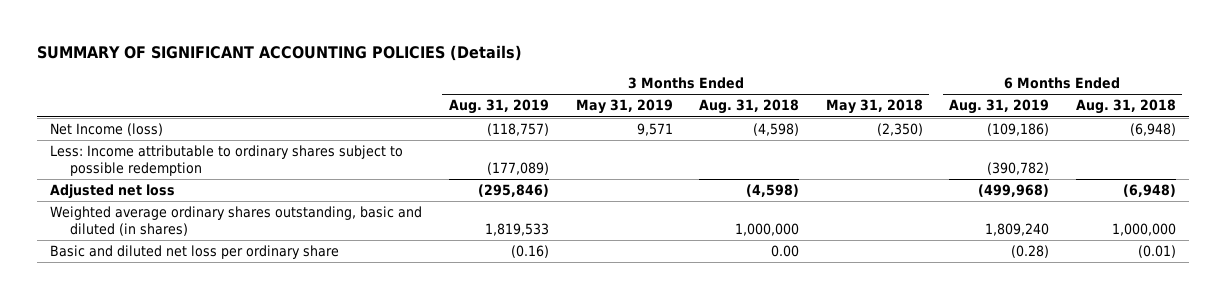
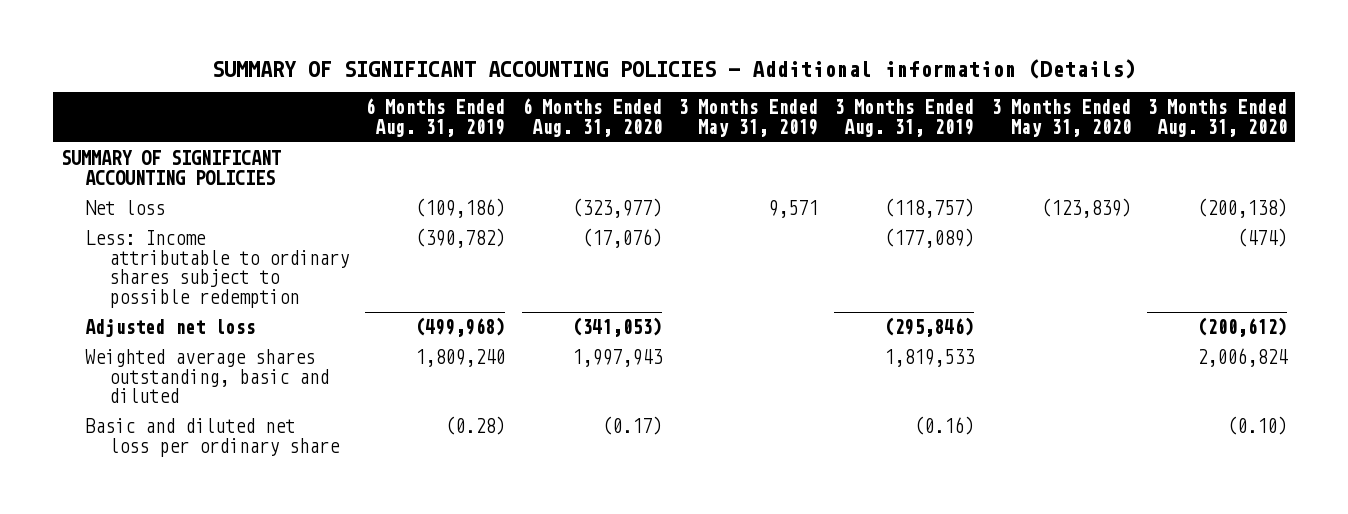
- SUMMARY OF SIGNIFICANT ACCOUNTING POLICIES (Details)
+ SUMMARY OF SIGNIFICANT ACCOUNTING POLICIES - Additional information (Details)
- | 3 Months Ended Aug. 31, 2019 | 3 Months Ended May 31, 2019 | 3 Months Ended Aug. 31, 2018 | 3 Months Ended May 31, 2018 | 6 Months Ended Aug. 31, 2019 | 6 Months Ended Aug. 31, 2018
+ | 6 Months Ended Aug. 31, 2019 | 6 Months Ended Aug. 31, 2020 | 3 Months Ended May 31, 2019 | 3 Months Ended Aug. 31, 2019 | 3 Months Ended May 31, 2020 | 3 Months Ended Aug. 31, 2020
- Net Income (loss) | (118,757) | 9,571 | (4,598) | (2,350) | (109,186) | (6,948)
+ SUMMARY OF SIGNIFICANT ACCOUNTING POLICIES
+ Net loss | (109,186) | (323,977) | 9,571 | (118,757) | (123,839) | (200,138)
- Weighted average ordinary shares outstanding, basic and diluted (in shares) | 1,819,533 | | 1,000,000 | | 1,809,240 | 1,000,000
+ Weighted average shares outstanding, basic and diluted | 1,809,240 | 1,997,943 | | 1,819,533 | | 2,006,824

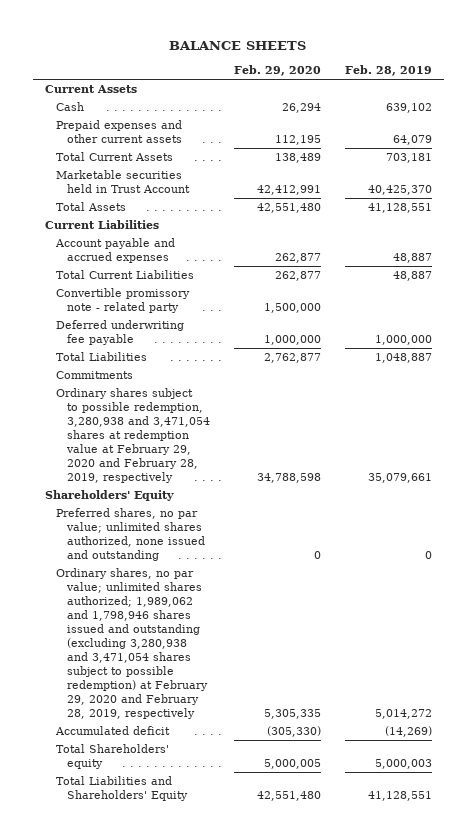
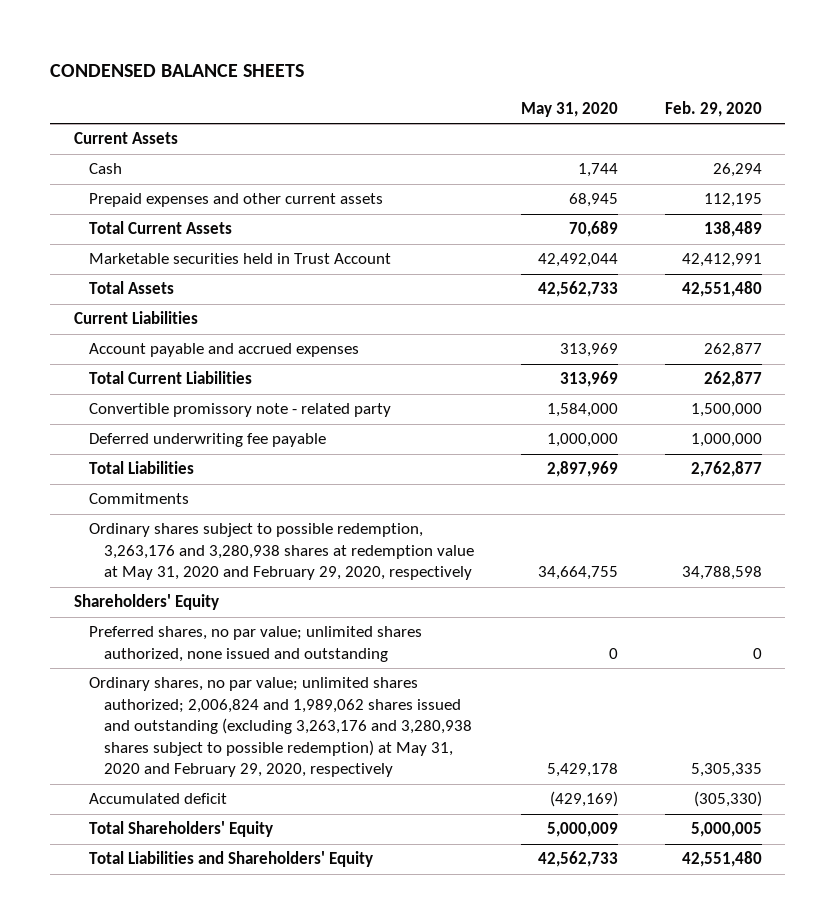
- BALANCE SHEETS
+ CONDENSED BALANCE SHEETS
- | Feb. 29, 2020 | Feb. 28, 2019
+ | May 31, 2020 | Feb. 29, 2020
- Ordinary shares subject to possible redemption, 3,280,938 and 3,471,054 shares at redemption value at February 29, 2020 and February 28, 2019, respectively | 34,788,598 | 35,079,661
+ Ordinary shares subject to possible redemption, 3,263,176 and 3,280,938 shares at redemption value at May 31, 2020 and February 29, 2020, respectively | 34,664,755 | 34,788,598
- Ordinary shares, no par value; unlimited shares authorized; 1,989,062 and 1,798,946 shares issued and outstanding (excluding 3,280,938 and 3,471,054 shares subject to possible redemption) at February 29, 2020 and February 28, 2019, respectively | 5,305,335 | 5,014,272
+ Ordinary shares, no par value; unlimited shares authorized; 2,006,824 and 1,989,062 shares issued and outstanding (excluding 3,263,176 and 3,280,938 shares subject to possible redemption) at May 31, 2020 and February 29, 2020, respectively | 5,429,178 | 5,305,335
- Total Shareholders' equity | 5,000,005 | 5,000,003
+ Total Shareholders' Equity | 5,000,009 | 5,000,005

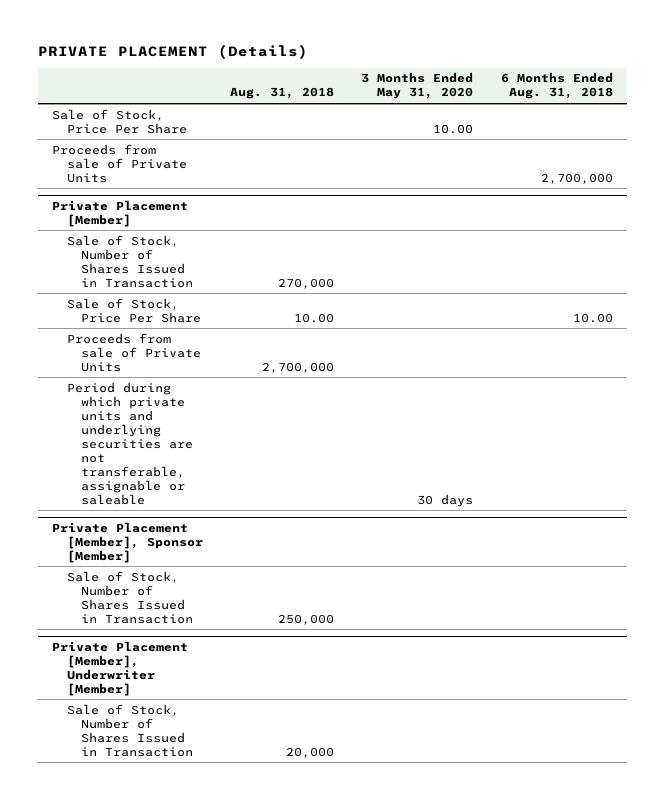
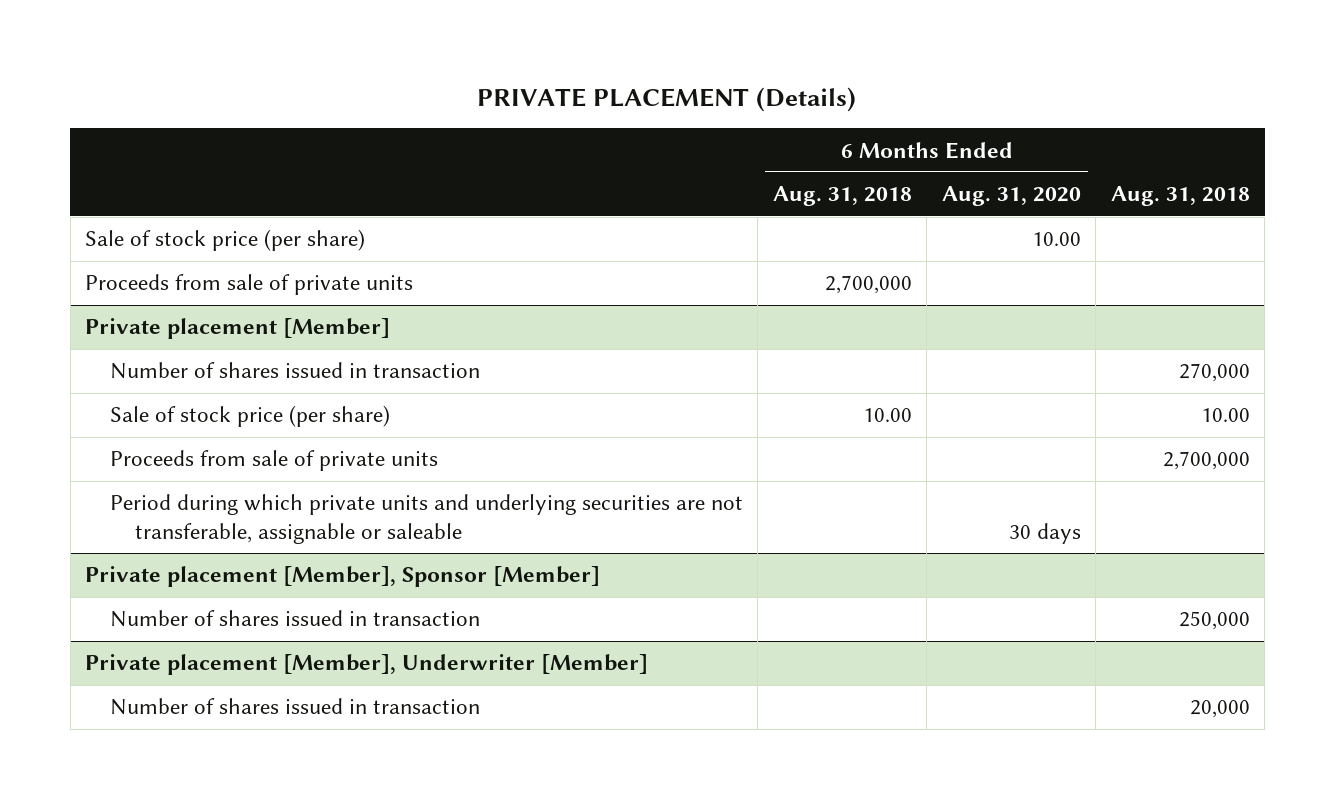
- | Aug. 31, 2018 | 3 Months Ended May 31, 2020 | 6 Months Ended Aug. 31, 2018
+ | 6 Months Ended Aug. 31, 2018 | 6 Months Ended Aug. 31, 2020 | Aug. 31, 2018
- Sale of Stock, Price Per Share | | 10.00 |
- Proceeds from sale of Private Units | | | 2,700,000
- Private Placement [Member]
- Sale of Stock, Number of Shares Issued in Transaction | 270,000 | |
- Sale of Stock, Price Per Share | 10.00 | | 10.00
- Proceeds from sale of Private Units | 2,700,000 | |
+ Sale of stock price (per share) | | 10.00 |
+ Proceeds from sale of private units | 2,700,000 | |
+ Private placement [Member]
+ Number of shares issued in transaction | | | 270,000
+ Sale of stock price (per share) | 10.00 | | 10.00
+ Proceeds from sale of private units | | | 2,700,000
- Private Placement [Member], Sponsor [Member]
- Sale of Stock, Number of Shares Issued in Transaction | 250,000 | |
- Private Placement [Member], Underwriter [Member]
- Sale of Stock, Number of Shares Issued in Transaction | 20,000 | |
+ Private placement [Member], Sponsor [Member]
+ Number of shares issued in transaction | | | 250,000
+ Private placement [Member], Underwriter [Member]
+ Number of shares issued in transaction | | | 20,000

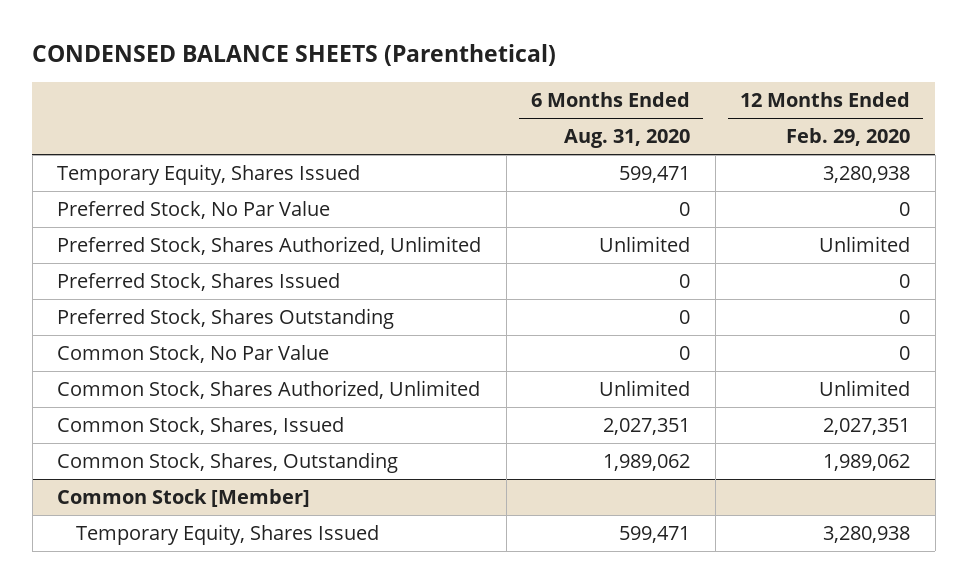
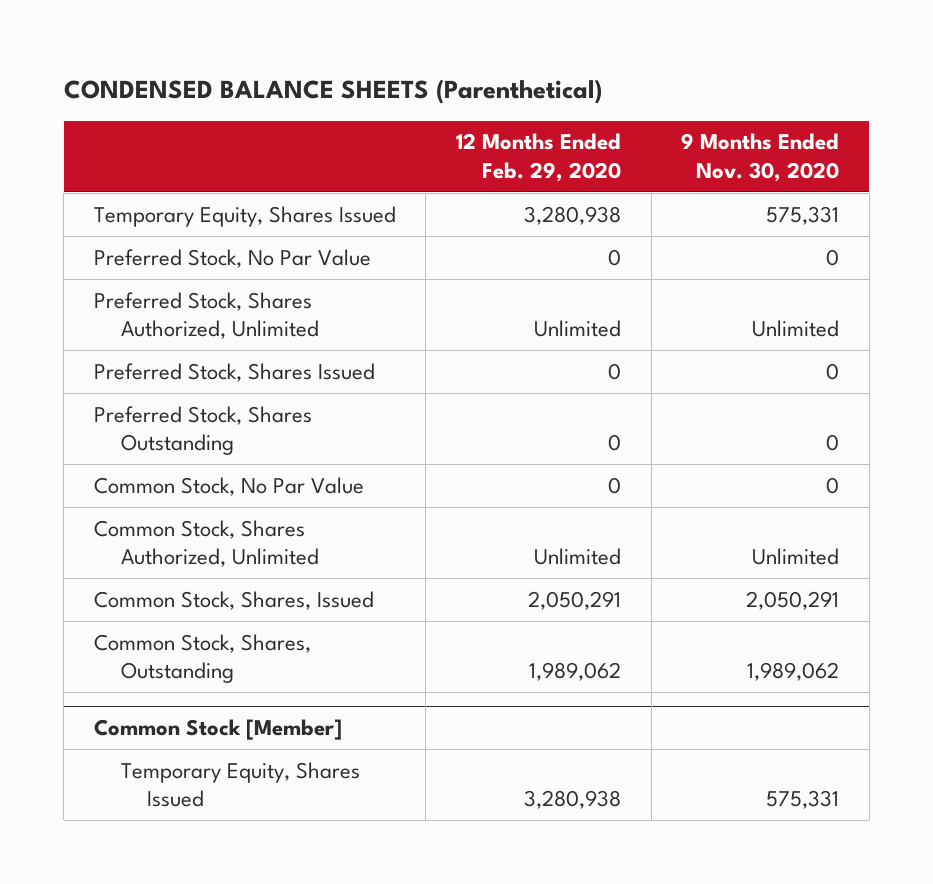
- | 6 Months Ended Aug. 31, 2020 | 12 Months Ended Feb. 29, 2020
+ | 12 Months Ended Feb. 29, 2020 | 9 Months Ended Nov. 30, 2020
- Common Stock, Shares, Issued | 2,027,351 | 2,027,351
+ Common Stock, Shares, Issued | 2,050,291 | 2,050,291

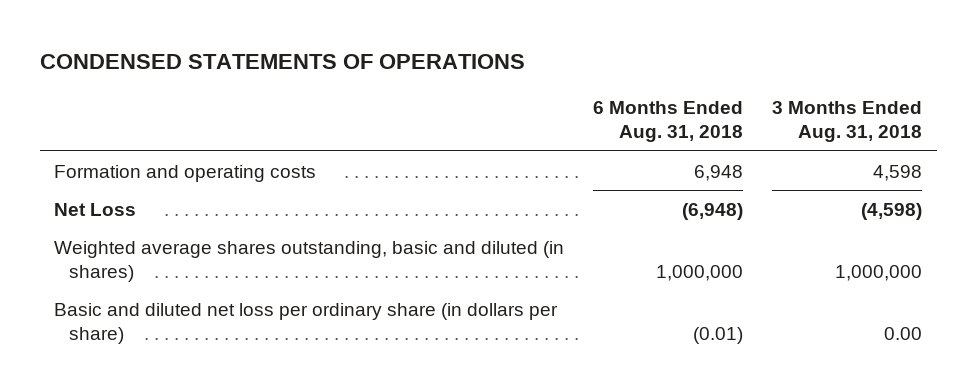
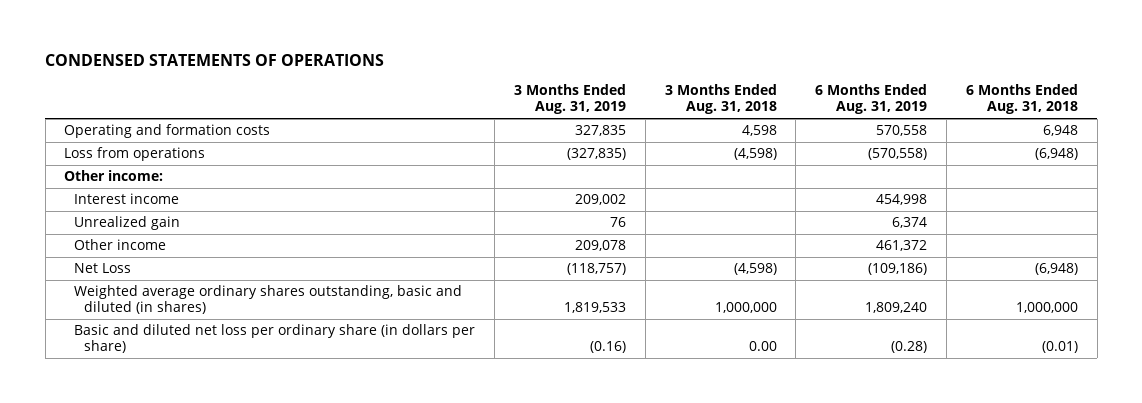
- | 6 Months Ended Aug. 31, 2018 | 3 Months Ended Aug. 31, 2018
+ | 3 Months Ended Aug. 31, 2019 | 3 Months Ended Aug. 31, 2018 | 6 Months Ended Aug. 31, 2019 | 6 Months Ended Aug. 31, 2018
- Formation and operating costs | 6,948 | 4,598
+ Operating and formation costs | 327,835 | 4,598 | 570,558 | 6,948
+ Loss from operations | (327,835) | (4,598) | (570,558) | (6,948)
+ Other income:
+ Interest income | 209,002 | | 454,998 |
+ Unrealized gain | 76 | | 6,374 |
+ Other income | 209,078 | | 461,372 |
- Weighted average shares outstanding, basic and diluted (in shares) | 1,000,000 | 1,000,000
+ Weighted average ordinary shares outstanding, basic and diluted (in shares) | 1,819,533 | 1,000,000 | 1,809,240 | 1,000,000

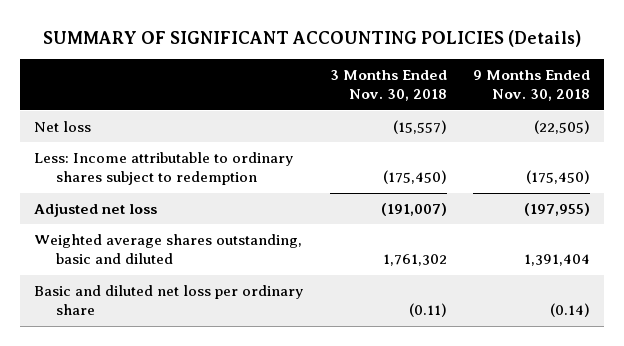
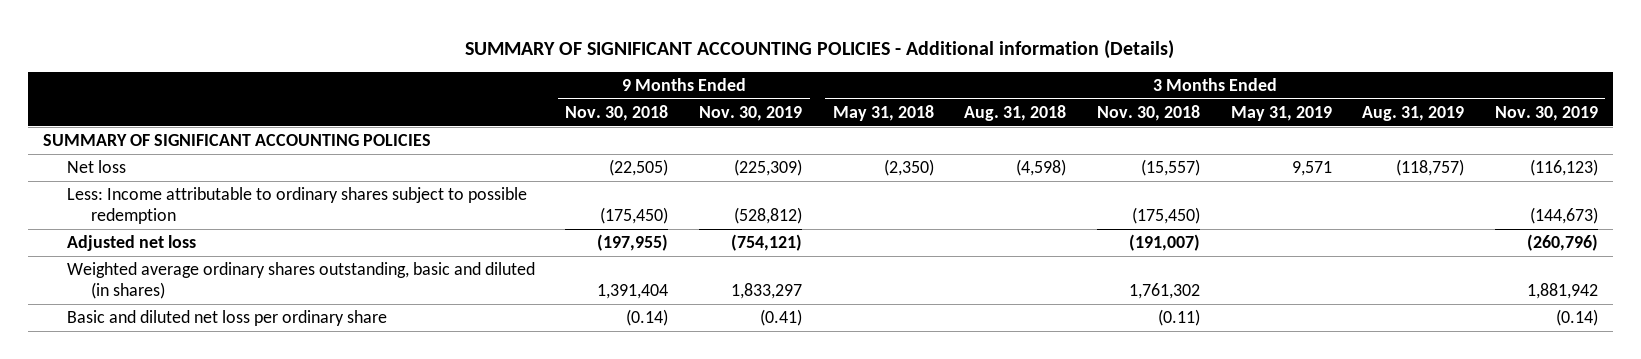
- SUMMARY OF SIGNIFICANT ACCOUNTING POLICIES (Details)
+ SUMMARY OF SIGNIFICANT ACCOUNTING POLICIES - Additional information (Details)
- | 3 Months Ended Nov. 30, 2018 | 9 Months Ended Nov. 30, 2018
+ | 9 Months Ended Nov. 30, 2018 | 9 Months Ended Nov. 30, 2019 | 3 Months Ended May 31, 2018 | 3 Months Ended Aug. 31, 2018 | 3 Months Ended Nov. 30, 2018 | 3 Months Ended May 31, 2019 | 3 Months Ended Aug. 31, 2019 | 3 Months Ended Nov. 30, 2019
+ SUMMARY OF SIGNIFICANT ACCOUNTING POLICIES
- Less: Income attributable to ordinary shares subject to redemption | (175,450) | (175,450)
+ Less: Income attributable to ordinary shares subject to possible redemption | (175,450) | (528,812) | | | (175,450) | | | (144,673)
- Weighted average shares outstanding, basic and diluted | 1,761,302 | 1,391,404
+ Weighted average ordinary shares outstanding, basic and diluted (in shares) | 1,391,404 | 1,833,297 | | | 1,761,302 | | | 1,881,942

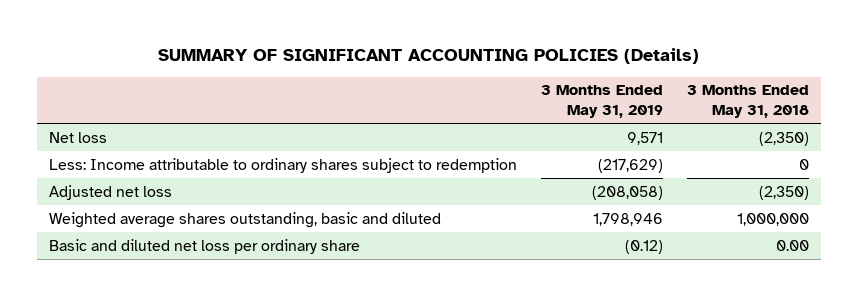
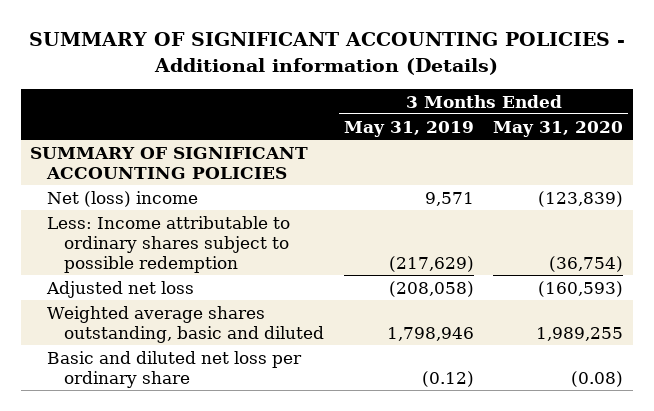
- SUMMARY OF SIGNIFICANT ACCOUNTING POLICIES (Details)
+ SUMMARY OF SIGNIFICANT ACCOUNTING POLICIES - Additional information (Details)
- | 3 Months Ended May 31, 2019 | 3 Months Ended May 31, 2018
+ | 3 Months Ended May 31, 2019 | 3 Months Ended May 31, 2020
- Net loss | 9,571 | (2,350)
- Less: Income attributable to ordinary shares subject to redemption | (217,629) | 0
+ SUMMARY OF SIGNIFICANT ACCOUNTING POLICIES
+ Net (loss) income | 9,571 | (123,839)
+ Less: Income attributable to ordinary shares subject to possible redemption | (217,629) | (36,754)

